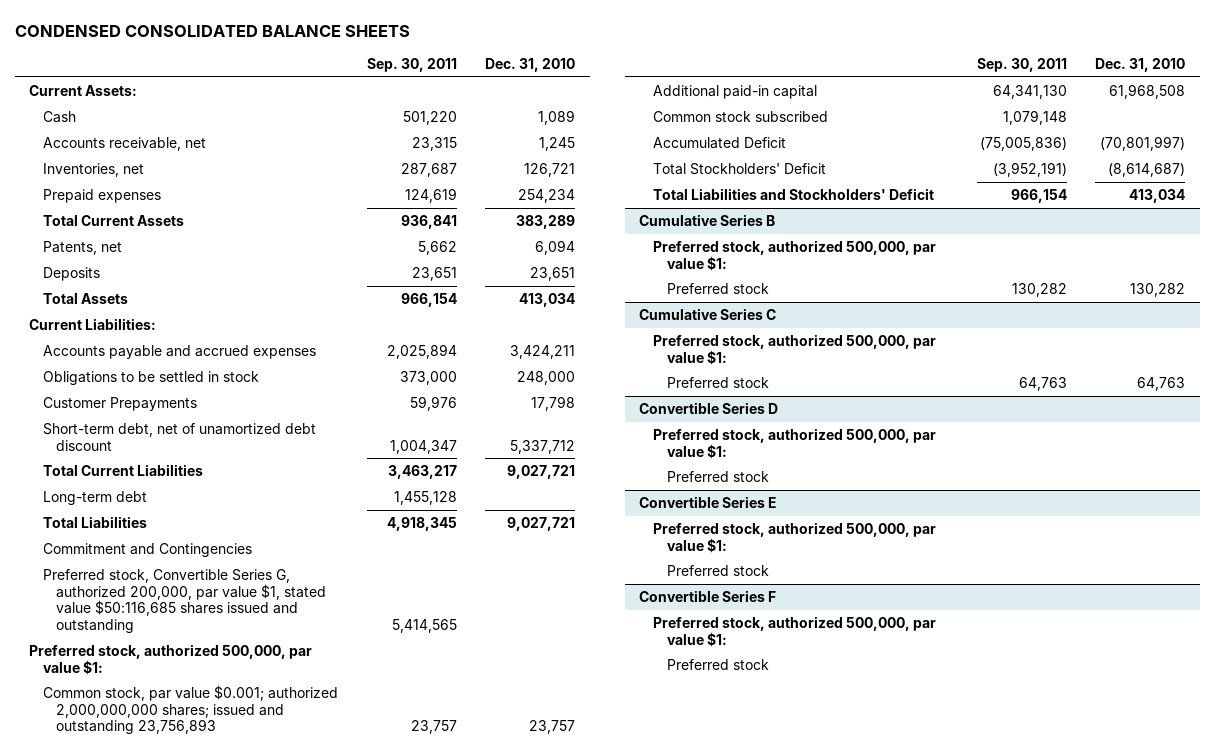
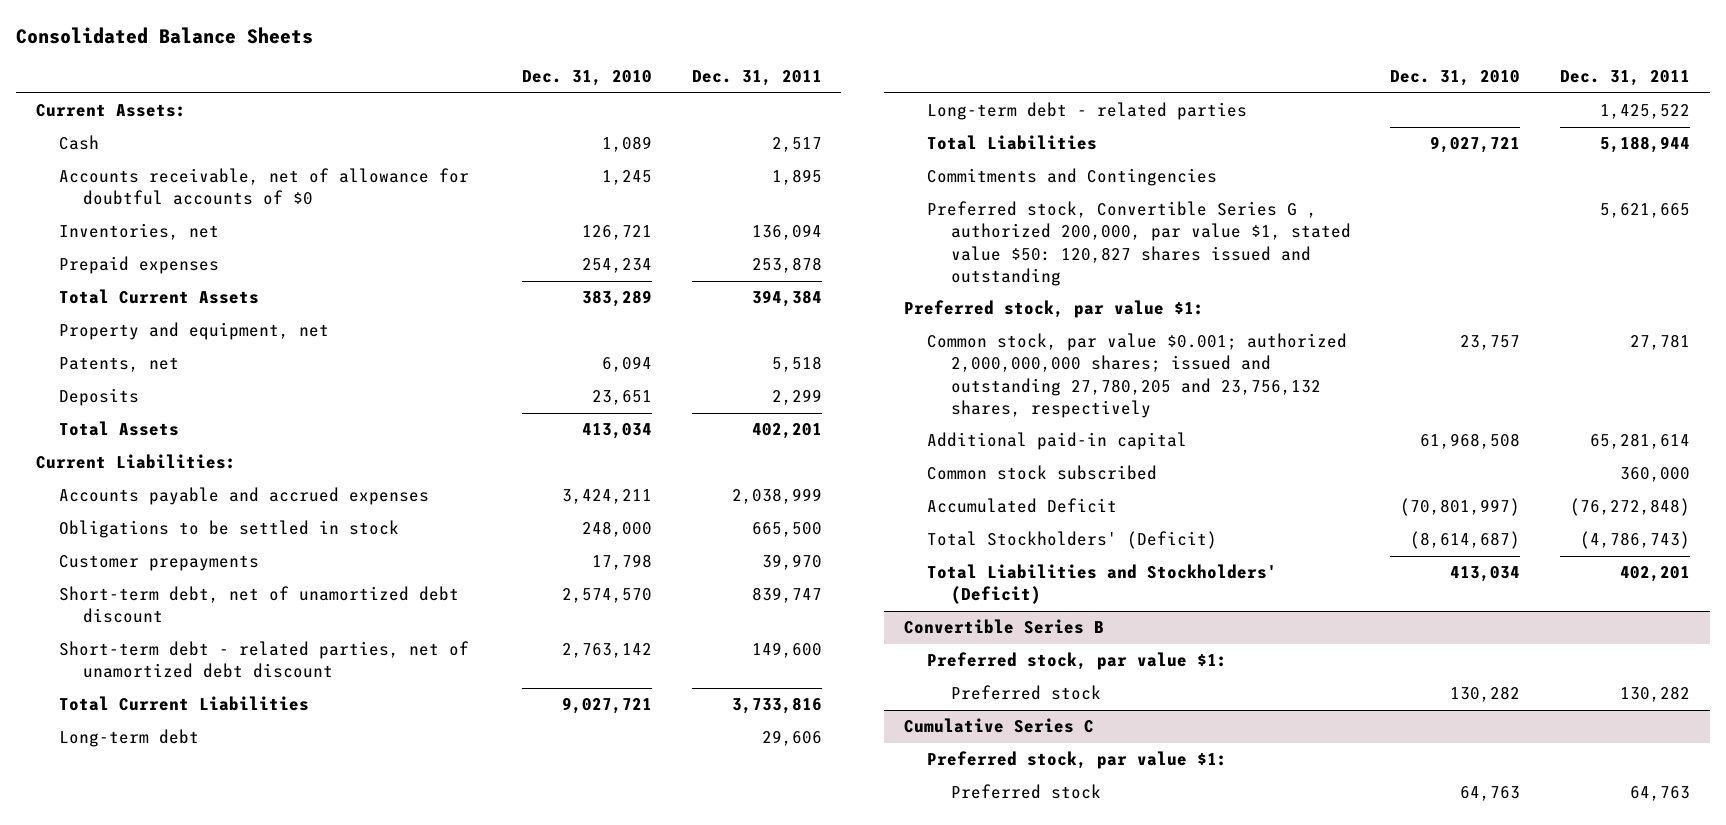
- CONDENSED CONSOLIDATED BALANCE SHEETS
+ Consolidated Balance Sheets
- | Sep. 30, 2011 | Dec. 31, 2010
+ | Dec. 31, 2010 | Dec. 31, 2011
- Accounts receivable, net | 23,315 | 1,245
+ Accounts receivable, net of allowance for doubtful accounts of $0 | 1,245 | 1,895
+ Property and equipment, net
- Customer Prepayments | 59,976 | 17,798
- Short-term debt, net of unamortized debt discount | 1,004,347 | 5,337,712
+ Customer prepayments | 17,798 | 39,970
+ Short-term debt, net of unamortized debt discount | 2,574,570 | 839,747
+ Short-term debt - related parties, net of unamortized debt discount | 2,763,142 | 149,600
+ Long-term debt - related parties | | 1,425,522
- Commitment and Contingencies
- Preferred stock, Convertible Series G, authorized 200,000, par value $1, stated value $50:116,685 shares issued and outstanding | 5,414,565 |
- Preferred stock, authorized 500,000, par value $1:
- Common stock, par value $0.001; authorized 2,000,000,000 shares; issued and outstanding 23,756,893 | 23,757 | 23,757
+ Commitments and Contingencies
+ Preferred stock, Convertible Series G , authorized 200,000, par value $1, stated value $50: 120,827 shares issued and outstanding | | 5,621,665
+ Preferred stock, par value $1:
+ Common stock, par value $0.001; authorized 2,000,000,000 shares; issued and outstanding 27,780,205 and 23,756,132 shares, respectively | 23,757 | 27,781
- Total Stockholders' Deficit | (3,952,191) | (8,614,687)
- Total Liabilities and Stockholders' Deficit | 966,154 | 413,034
- Cumulative Series B
- Preferred stock, authorized 500,000, par value $1:
+ Total Stockholders' (Deficit) | (8,614,687) | (4,786,743)
+ Total Liabilities and Stockholders' (Deficit) | 413,034 | 402,201
+ Convertible Series B
+ Preferred stock, par value $1:
@ Cumulative Series C
- Preferred stock, authorized 500,000, par value $1:
+ Preferred stock, par value $1:
- Convertible Series D
- Preferred stock, authorized 500,000, par value $1:
- Preferred stock
- Convertible Series E
- Preferred stock, authorized 500,000, par value $1:
- Preferred stock
- Convertible Series F
- Preferred stock, authorized 500,000, par value $1:
- Preferred stock

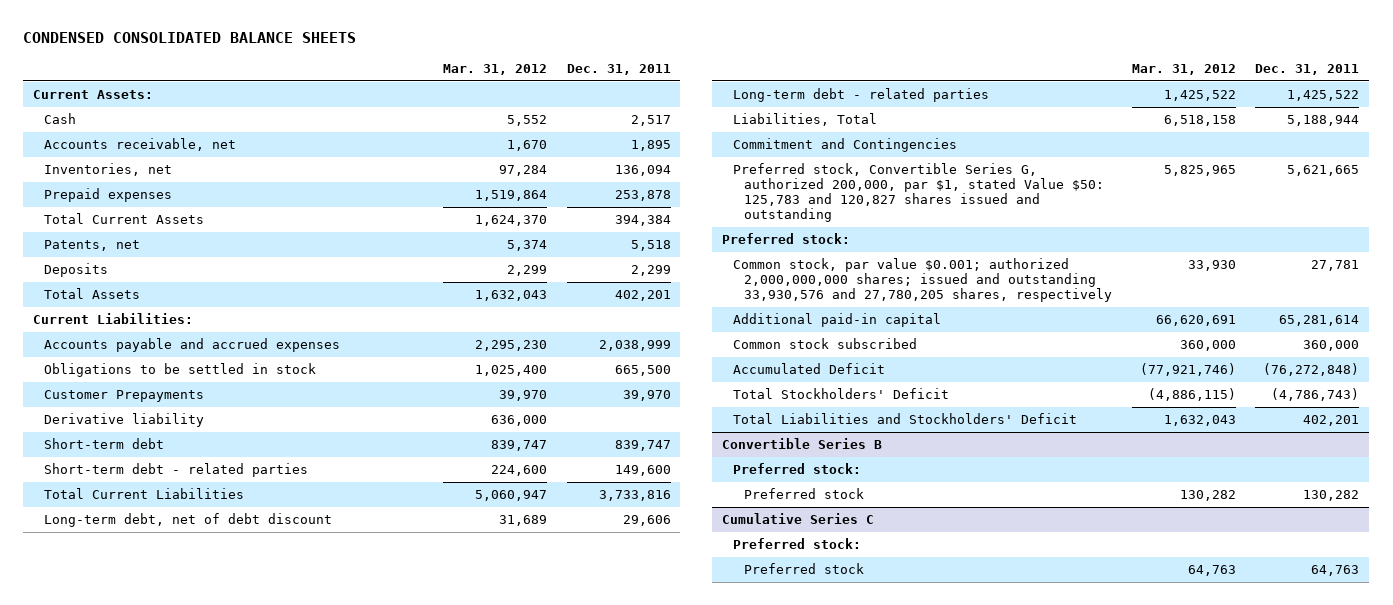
- Consolidated Balance Sheets
+ CONDENSED CONSOLIDATED BALANCE SHEETS
- | Dec. 31, 2010 | Dec. 31, 2011
+ | Mar. 31, 2012 | Dec. 31, 2011
- Accounts receivable, net of allowance for doubtful accounts of $0 | 1,245 | 1,895
+ Accounts receivable, net | 1,670 | 1,895
- Property and equipment, net
- Customer prepayments | 17,798 | 39,970
- Short-term debt, net of unamortized debt discount | 2,574,570 | 839,747
- Short-term debt - related parties, net of unamortized debt discount | 2,763,142 | 149,600
+ Customer Prepayments | 39,970 | 39,970
+ Derivative liability | 636,000 |
+ Short-term debt | 839,747 | 839,747
+ Short-term debt - related parties | 224,600 | 149,600
- Long-term debt | | 29,606
+ Long-term debt, net of debt discount | 31,689 | 29,606
- Total Liabilities | 9,027,721 | 5,188,944
- Commitments and Contingencies
- Preferred stock, Convertible Series G , authorized 200,000, par value $1, stated value $50: 120,827 shares issued and outstanding | | 5,621,665
- Preferred stock, par value $1:
- Common stock, par value $0.001; authorized 2,000,000,000 shares; issued and outstanding 27,780,205 and 23,756,132 shares, respectively | 23,757 | 27,781
+ Liabilities, Total | 6,518,158 | 5,188,944
+ Commitment and Contingencies
+ Preferred stock, Convertible Series G, authorized 200,000, par $1, stated Value $50: 125,783 and 120,827 shares issued and outstanding | 5,825,965 | 5,621,665
+ Preferred stock:
+ Common stock, par value $0.001; authorized 2,000,000,000 shares; issued and outstanding 33,930,576 and 27,780,205 shares, respectively | 33,930 | 27,781
- Total Stockholders' (Deficit) | (8,614,687) | (4,786,743)
- Total Liabilities and Stockholders' (Deficit) | 413,034 | 402,201
+ Total Stockholders' Deficit | (4,886,115) | (4,786,743)
+ Total Liabilities and Stockholders' Deficit | 1,632,043 | 402,201
@ Convertible Series B
- Preferred stock, par value $1:
+ Preferred stock:
@ Cumulative Series C
- Preferred stock, par value $1:
+ Preferred stock:

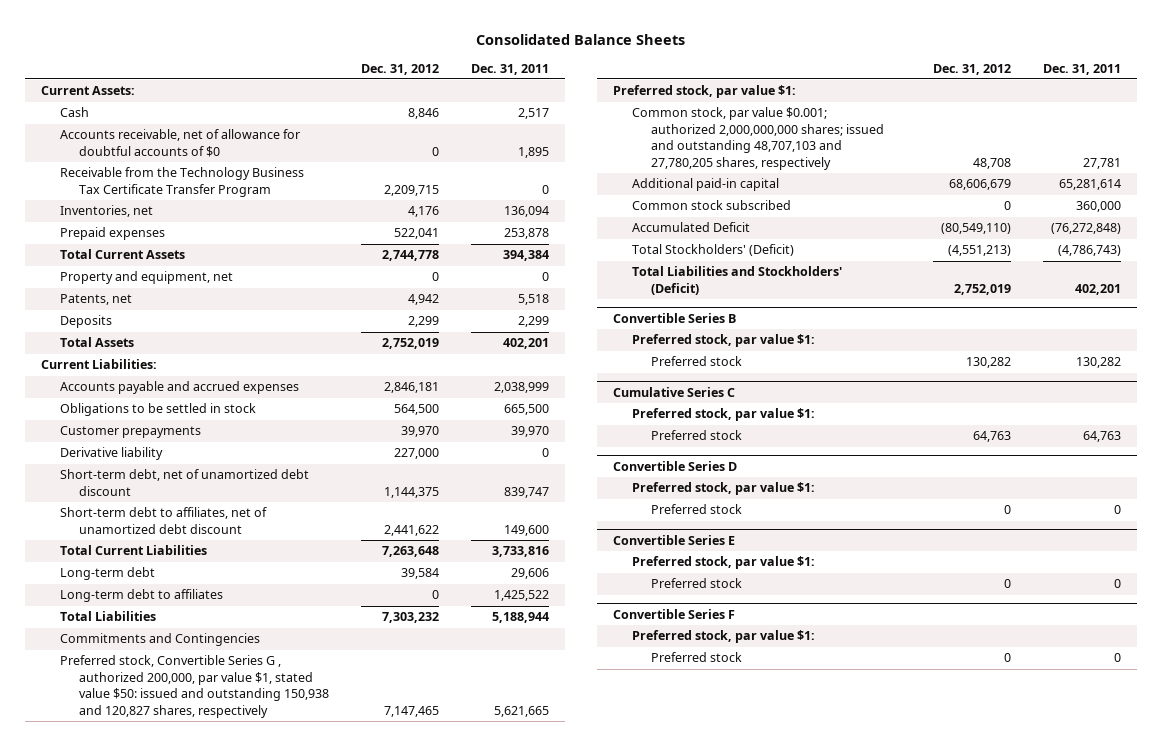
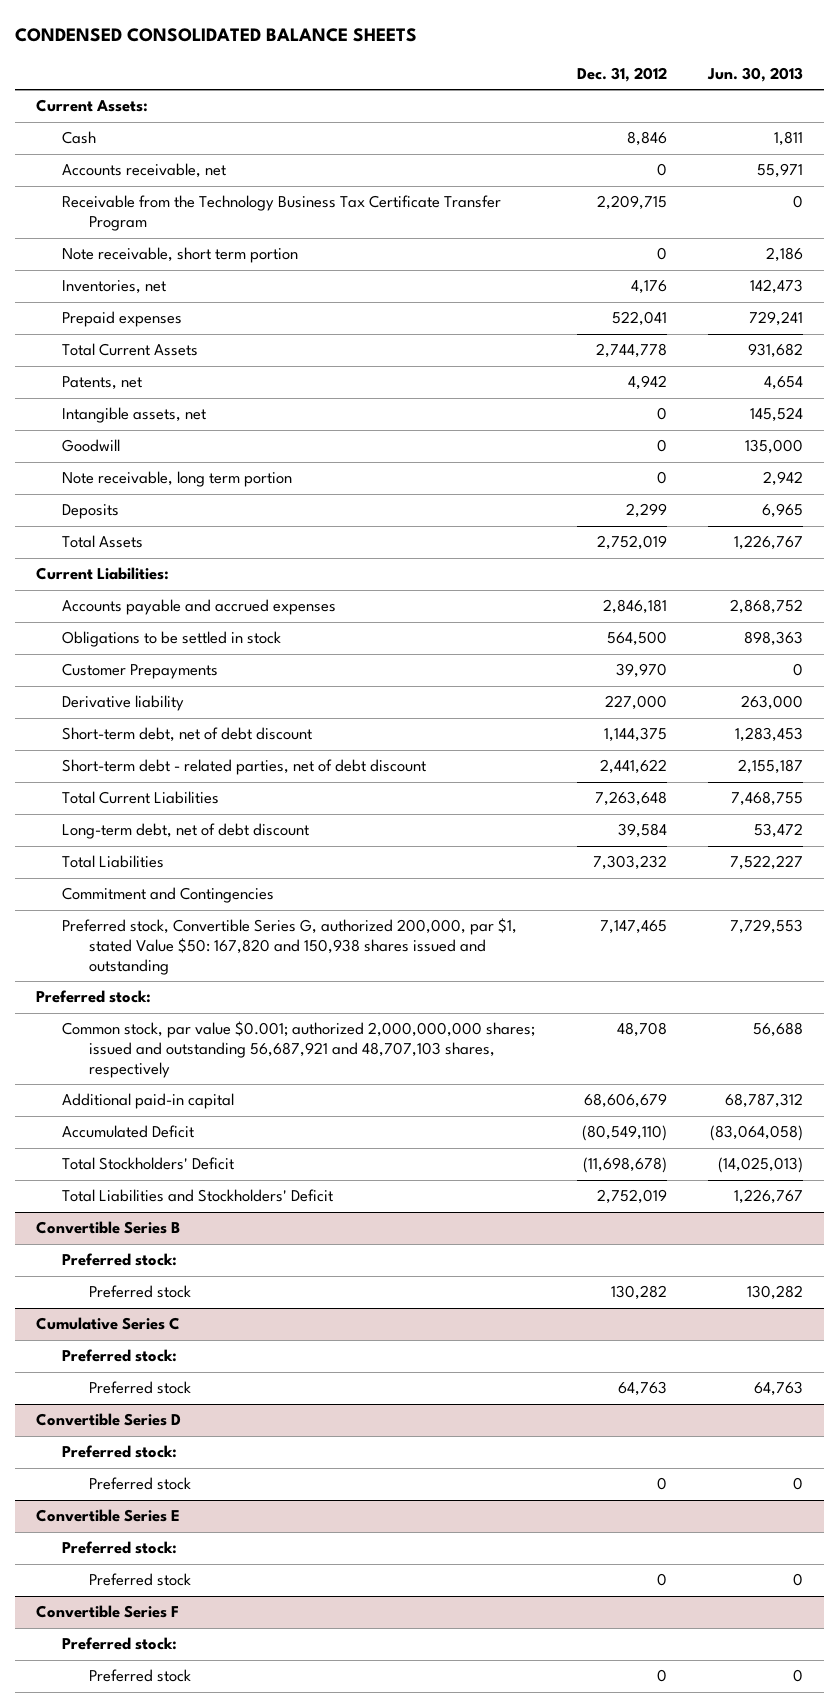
- Consolidated Balance Sheets
+ CONDENSED CONSOLIDATED BALANCE SHEETS
- | Dec. 31, 2012 | Dec. 31, 2011
+ | Dec. 31, 2012 | Jun. 30, 2013
- Accounts receivable, net of allowance for doubtful accounts of $0 | 0 | 1,895
+ Accounts receivable, net | 0 | 55,971
+ Note receivable, short term portion | 0 | 2,186
- Property and equipment, net | 0 | 0
+ Intangible assets, net | 0 | 145,524
+ Goodwill | 0 | 135,000
+ Note receivable, long term portion | 0 | 2,942
- Customer prepayments | 39,970 | 39,970
+ Customer Prepayments | 39,970 | 0
- Short-term debt, net of unamortized debt discount | 1,144,375 | 839,747
- Short-term debt to affiliates, net of unamortized debt discount | 2,441,622 | 149,600
+ Short-term debt, net of debt discount | 1,144,375 | 1,283,453
+ Short-term debt - related parties, net of debt discount | 2,441,622 | 2,155,187
- Long-term debt | 39,584 | 29,606
- Long-term debt to affiliates | 0 | 1,425,522
+ Long-term debt, net of debt discount | 39,584 | 53,472
- Commitments and Contingencies
- Preferred stock, Convertible Series G , authorized 200,000, par value $1, stated value $50: issued and outstanding 150,938 and 120,827 shares, respectively | 7,147,465 | 5,621,665
- Preferred stock, par value $1:
- Common stock, par value $0.001; authorized 2,000,000,000 shares; issued and outstanding 48,707,103 and 27,780,205 shares, respectively | 48,708 | 27,781
+ Commitment and Contingencies
+ Preferred stock, Convertible Series G, authorized 200,000, par $1, stated Value $50: 167,820 and 150,938 shares issued and outstanding | 7,147,465 | 7,729,553
+ Preferred stock:
+ Common stock, par value $0.001; authorized 2,000,000,000 shares; issued and outstanding 56,687,921 and 48,707,103 shares, respectively | 48,708 | 56,688
- Common stock subscribed | 0 | 360,000
- Total Stockholders' (Deficit) | (4,551,213) | (4,786,743)
- Total Liabilities and Stockholders' (Deficit) | 2,752,019 | 402,201
+ Total Stockholders' Deficit | (11,698,678) | (14,025,013)
+ Total Liabilities and Stockholders' Deficit | 2,752,019 | 1,226,767
@ Convertible Series B
- Preferred stock, par value $1:
+ Preferred stock:
@ Cumulative Series C
- Preferred stock, par value $1:
+ Preferred stock:
@ Convertible Series D
- Preferred stock, par value $1:
+ Preferred stock:
@ Convertible Series E
- Preferred stock, par value $1:
+ Preferred stock:
@ Convertible Series F
- Preferred stock, par value $1:
+ Preferred stock:

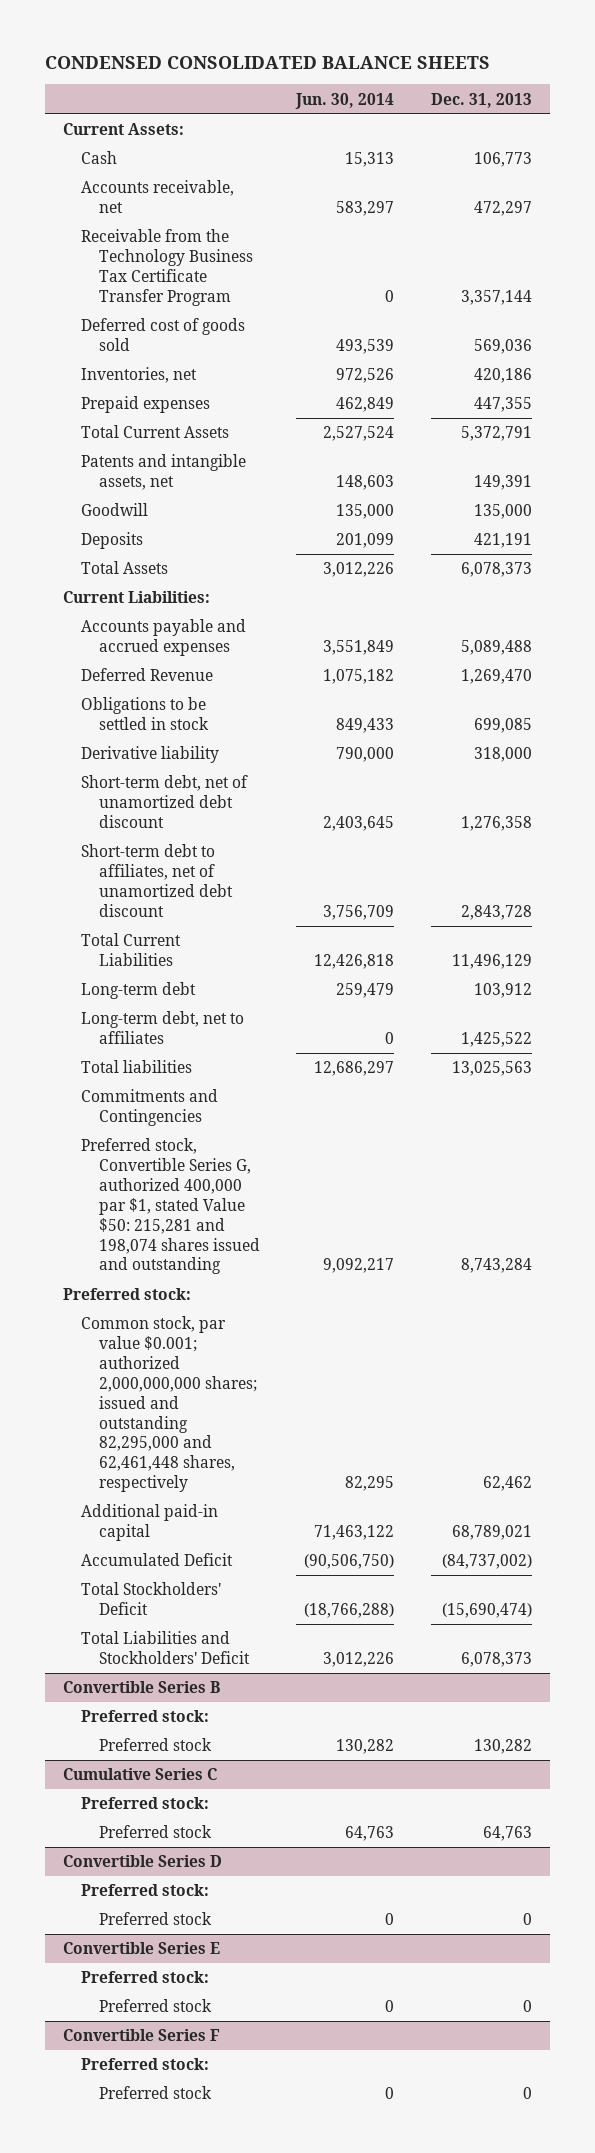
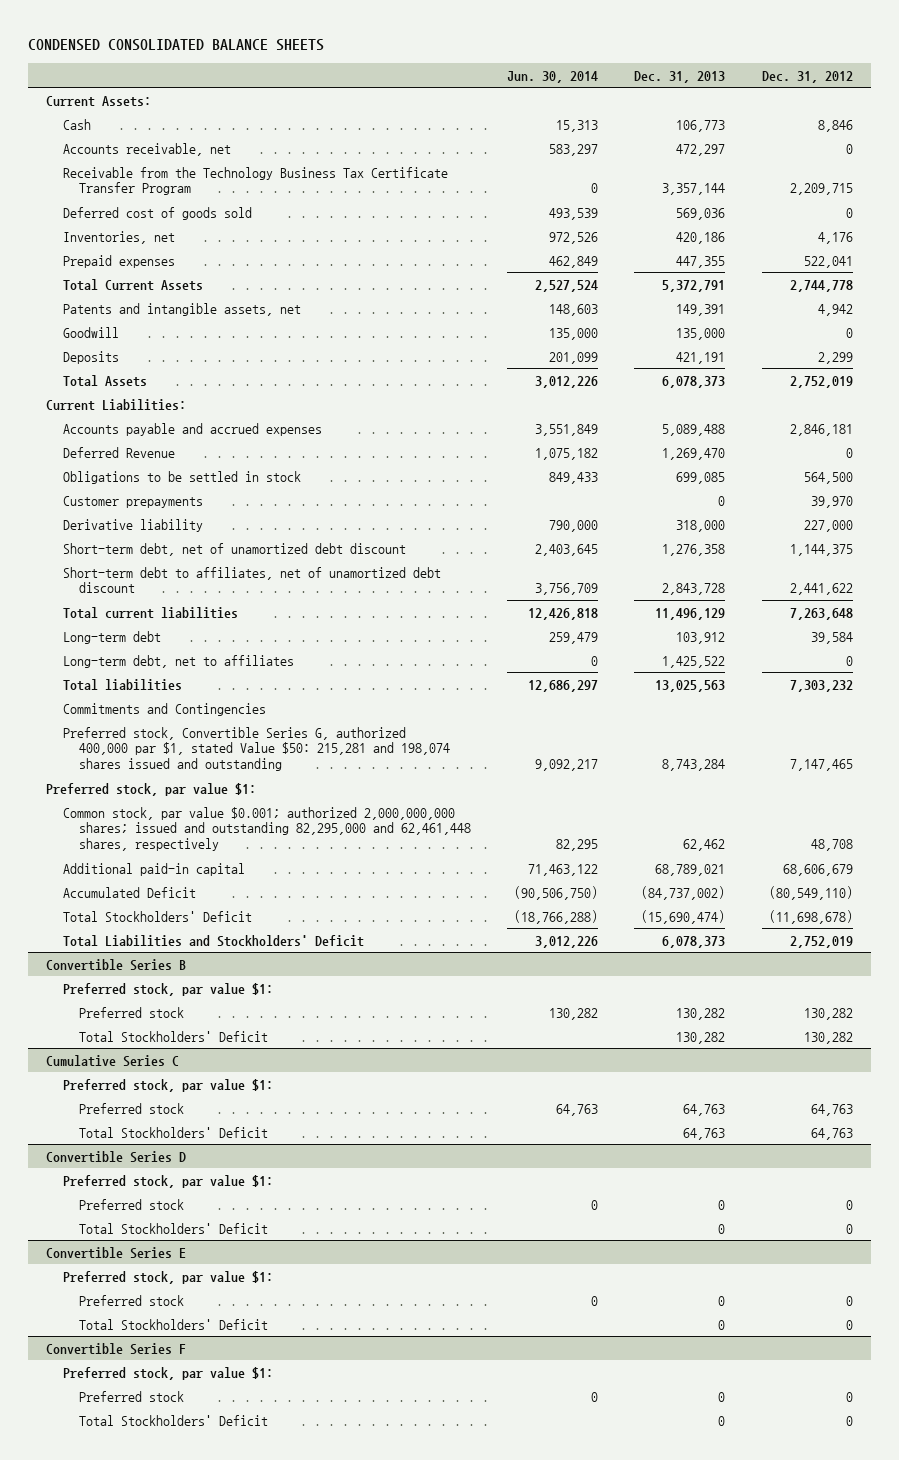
- | Jun. 30, 2014 | Dec. 31, 2013
+ | Jun. 30, 2014 | Dec. 31, 2013 | Dec. 31, 2012
+ Customer prepayments | | 0 | 39,970
- Total Current Liabilities | 12,426,818 | 11,496,129
+ Total current liabilities | 12,426,818 | 11,496,129 | 7,263,648
- Preferred stock:
+ Preferred stock, par value $1:
@ Convertible Series B
- Preferred stock:
+ Preferred stock, par value $1:
+ Total Stockholders' Deficit | | 130,282 | 130,282
@ Cumulative Series C
- Preferred stock:
+ Preferred stock, par value $1:
+ Total Stockholders' Deficit | | 64,763 | 64,763
@ Convertible Series D
- Preferred stock:
+ Preferred stock, par value $1:
+ Total Stockholders' Deficit | | 0 | 0
@ Convertible Series E
- Preferred stock:
+ Preferred stock, par value $1:
+ Total Stockholders' Deficit | | 0 | 0
@ Convertible Series F
- Preferred stock:
+ Preferred stock, par value $1:
+ Total Stockholders' Deficit | | 0 | 0

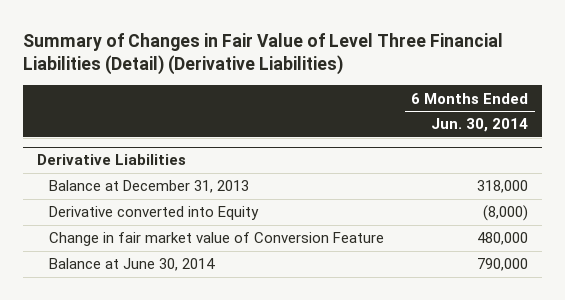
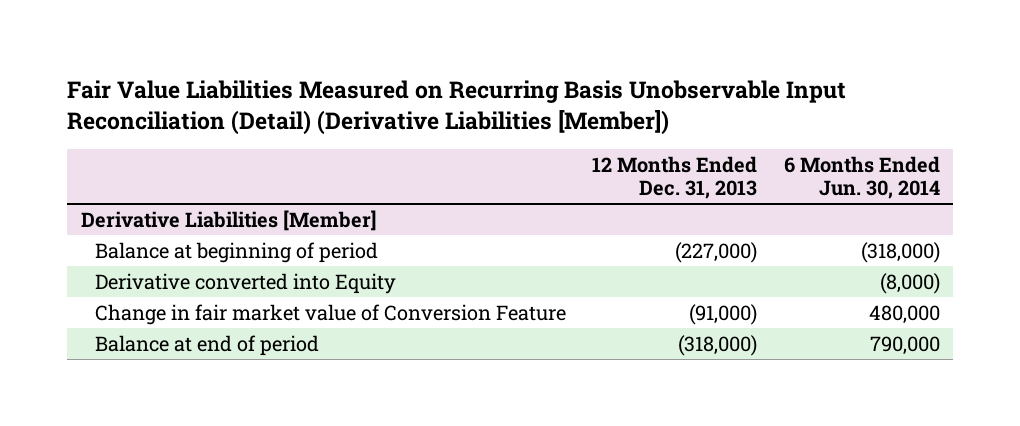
- Summary of Changes in Fair Value of Level Three Financial Liabilities (Detail) (Derivative Liabilities)
+ Fair Value Liabilities Measured on Recurring Basis Unobservable Input Reconciliation (Detail) (Derivative Liabilities [Member])
- | 6 Months Ended Jun. 30, 2014
+ | 12 Months Ended Dec. 31, 2013 | 6 Months Ended Jun. 30, 2014
- Derivative Liabilities
- Balance at December 31, 2013 | 318,000
+ Derivative Liabilities [Member]
+ Balance at beginning of period | (227,000) | (318,000)
- Balance at June 30, 2014 | 790,000
+ Balance at end of period | (318,000) | 790,000

